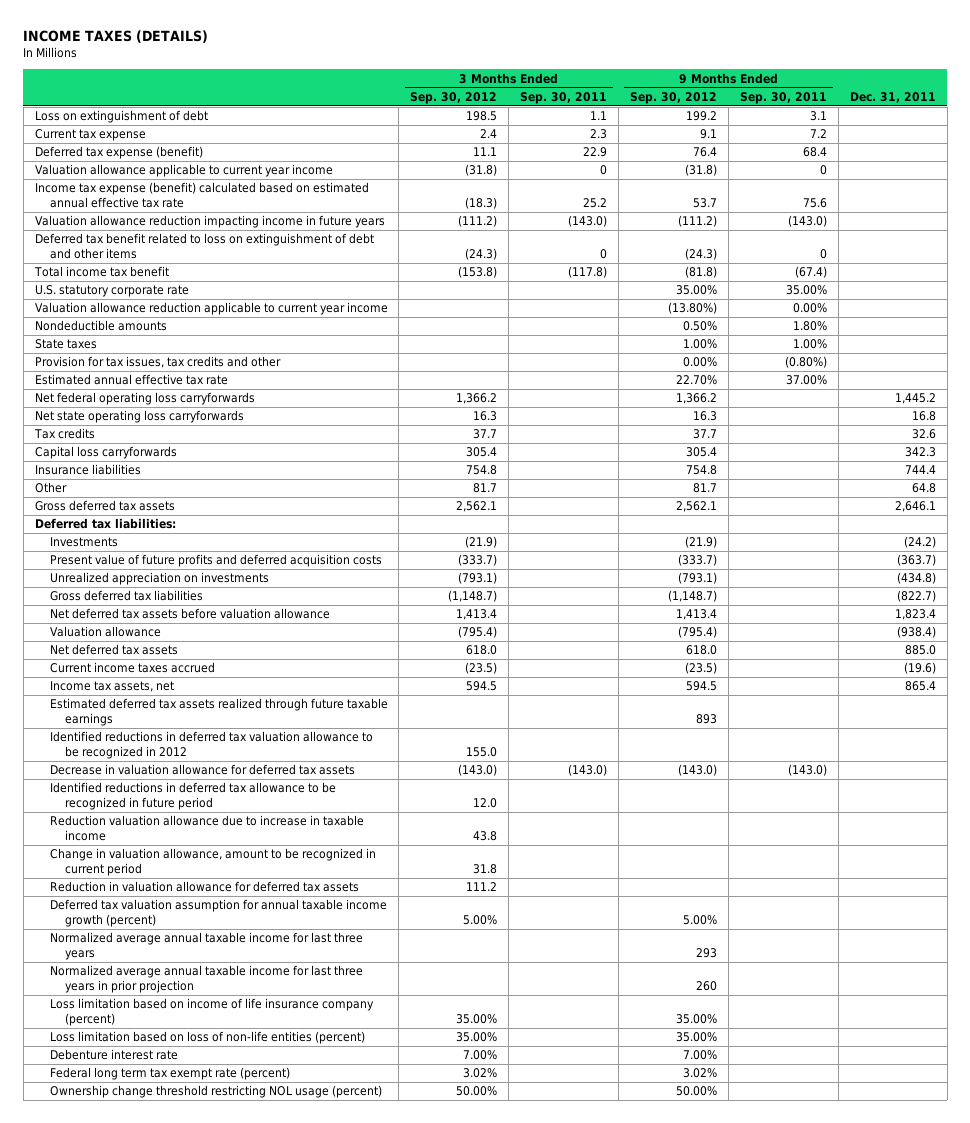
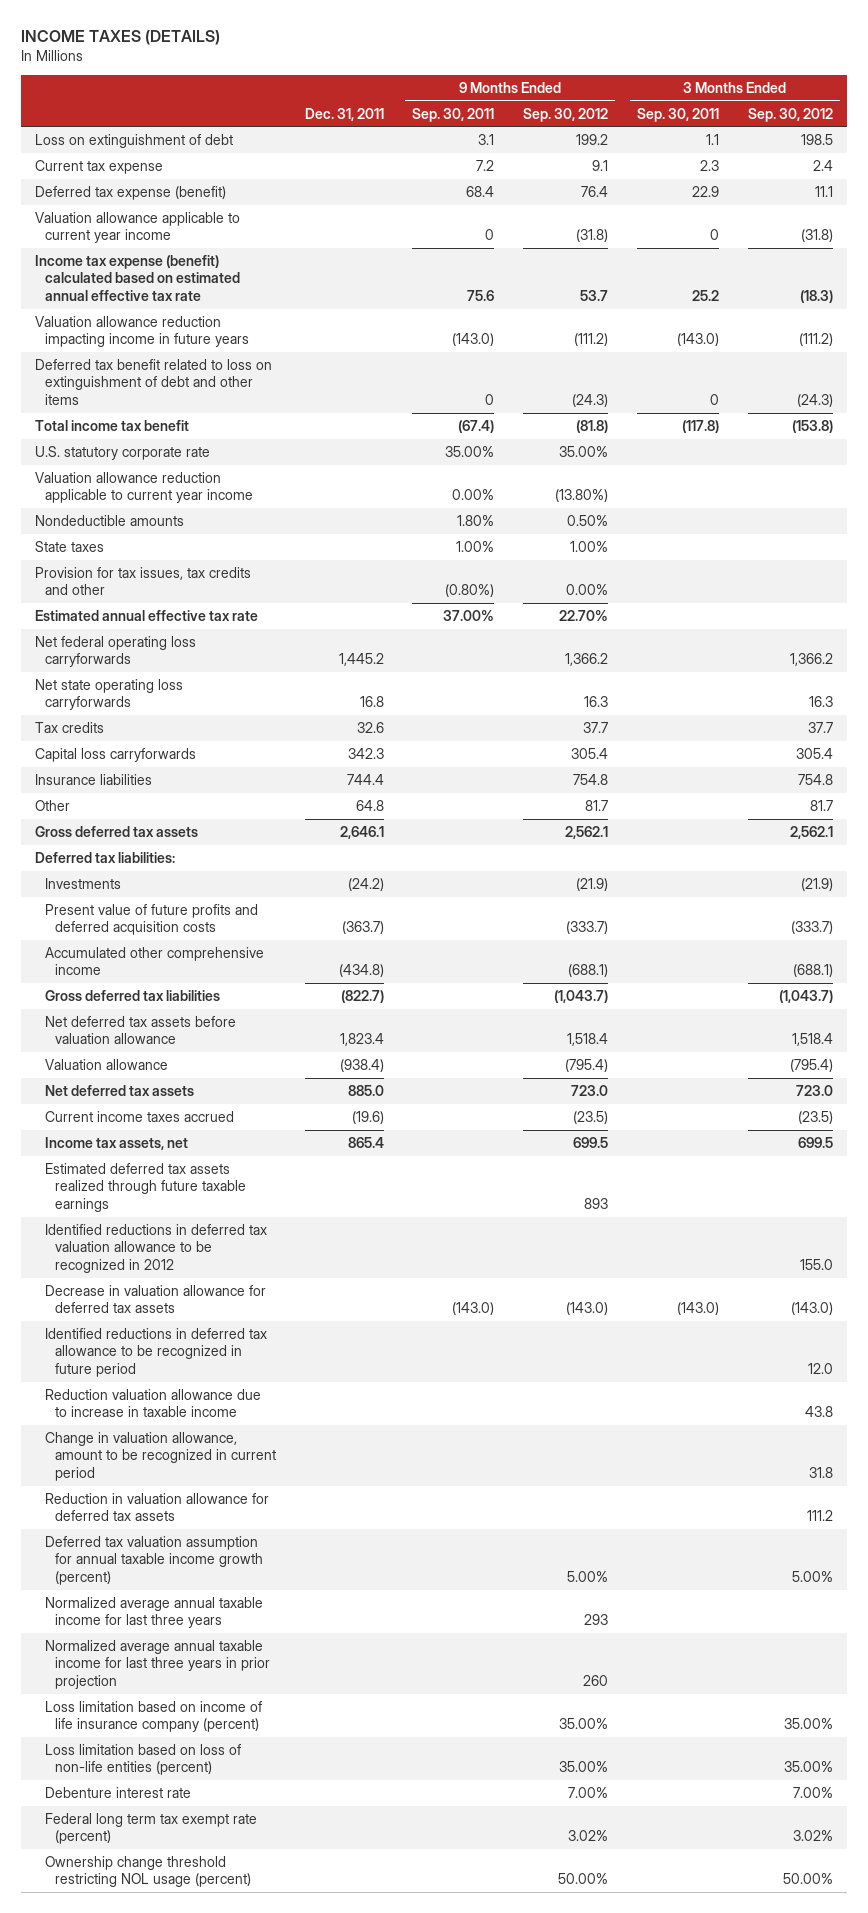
- | 3 Months Ended Sep. 30, 2012 | 3 Months Ended Sep. 30, 2011 | 9 Months Ended Sep. 30, 2012 | 9 Months Ended Sep. 30, 2011 | Dec. 31, 2011
+ | Dec. 31, 2011 | 9 Months Ended Sep. 30, 2011 | 9 Months Ended Sep. 30, 2012 | 3 Months Ended Sep. 30, 2011 | 3 Months Ended Sep. 30, 2012
- Unrealized appreciation on investments | (793.1) | | (793.1) | | (434.8)
- Gross deferred tax liabilities | (1,148.7) | | (1,148.7) | | (822.7)
- Net deferred tax assets before valuation allowance | 1,413.4 | | 1,413.4 | | 1,823.4
+ Accumulated other comprehensive income | (434.8) | | (688.1) | | (688.1)
+ Gross deferred tax liabilities | (822.7) | | (1,043.7) | | (1,043.7)
+ Net deferred tax assets before valuation allowance | 1,823.4 | | 1,518.4 | | 1,518.4
- Net deferred tax assets | 618.0 | | 618.0 | | 885.0
+ Net deferred tax assets | 885.0 | | 723.0 | | 723.0
- Income tax assets, net | 594.5 | | 594.5 | | 865.4
+ Income tax assets, net | 865.4 | | 699.5 | | 699.5

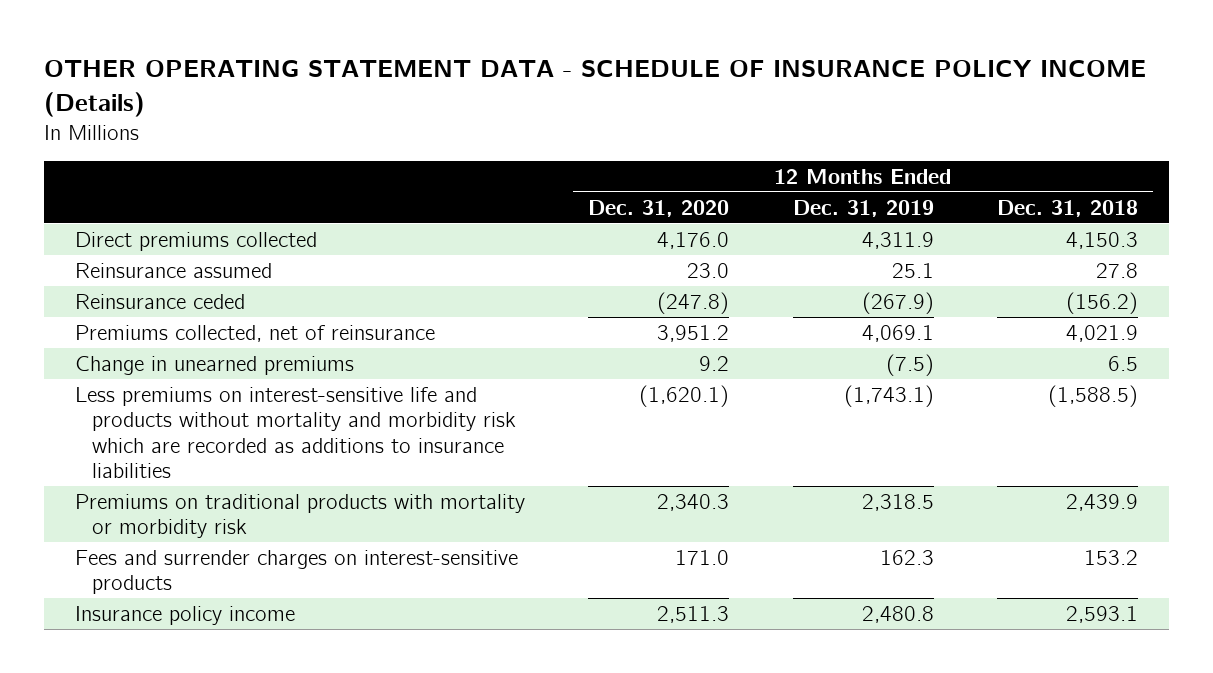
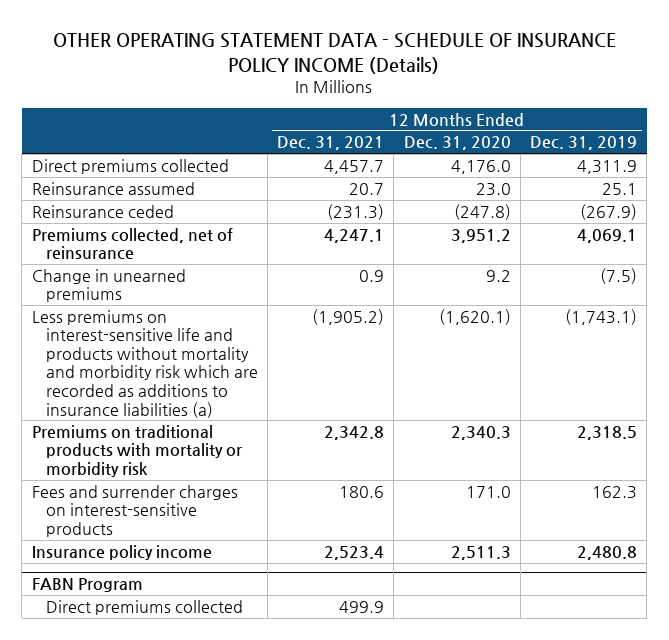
- | 12 Months Ended Dec. 31, 2020 | 12 Months Ended Dec. 31, 2019 | 12 Months Ended Dec. 31, 2018
+ | 12 Months Ended Dec. 31, 2021 | 12 Months Ended Dec. 31, 2020 | 12 Months Ended Dec. 31, 2019
- Less premiums on interest-sensitive life and products without mortality and morbidity risk which are recorded as additions to insurance liabilities | (1,620.1) | (1,743.1) | (1,588.5)
+ Less premiums on interest-sensitive life and products without mortality and morbidity risk which are recorded as additions to insurance liabilities (a) | (1,905.2) | (1,620.1) | (1,743.1)
+ FABN Program
+ Direct premiums collected | 499.9 | |

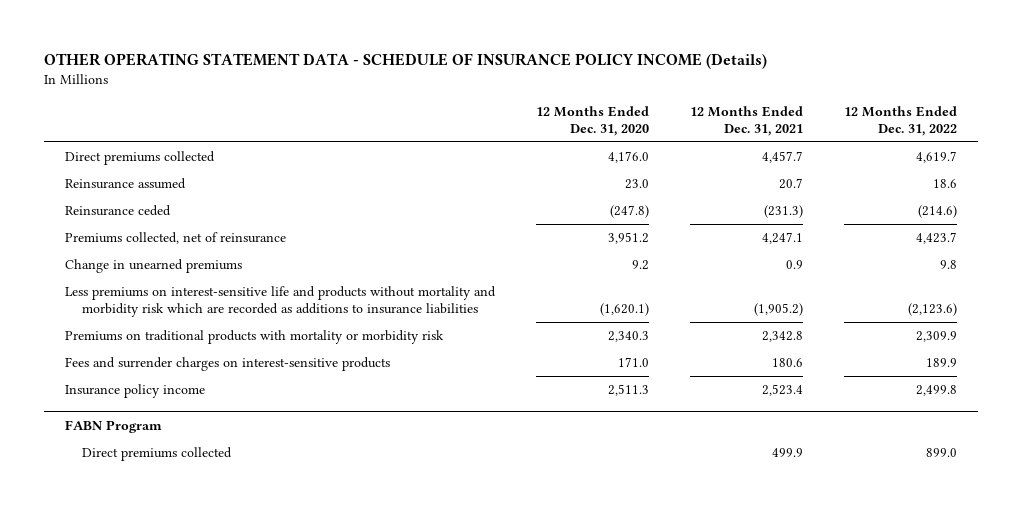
- | 12 Months Ended Dec. 31, 2021 | 12 Months Ended Dec. 31, 2020 | 12 Months Ended Dec. 31, 2019
+ | 12 Months Ended Dec. 31, 2020 | 12 Months Ended Dec. 31, 2021 | 12 Months Ended Dec. 31, 2022
- Less premiums on interest-sensitive life and products without mortality and morbidity risk which are recorded as additions to insurance liabilities (a) | (1,905.2) | (1,620.1) | (1,743.1)
+ Less premiums on interest-sensitive life and products without mortality and morbidity risk which are recorded as additions to insurance liabilities | (1,620.1) | (1,905.2) | (2,123.6)

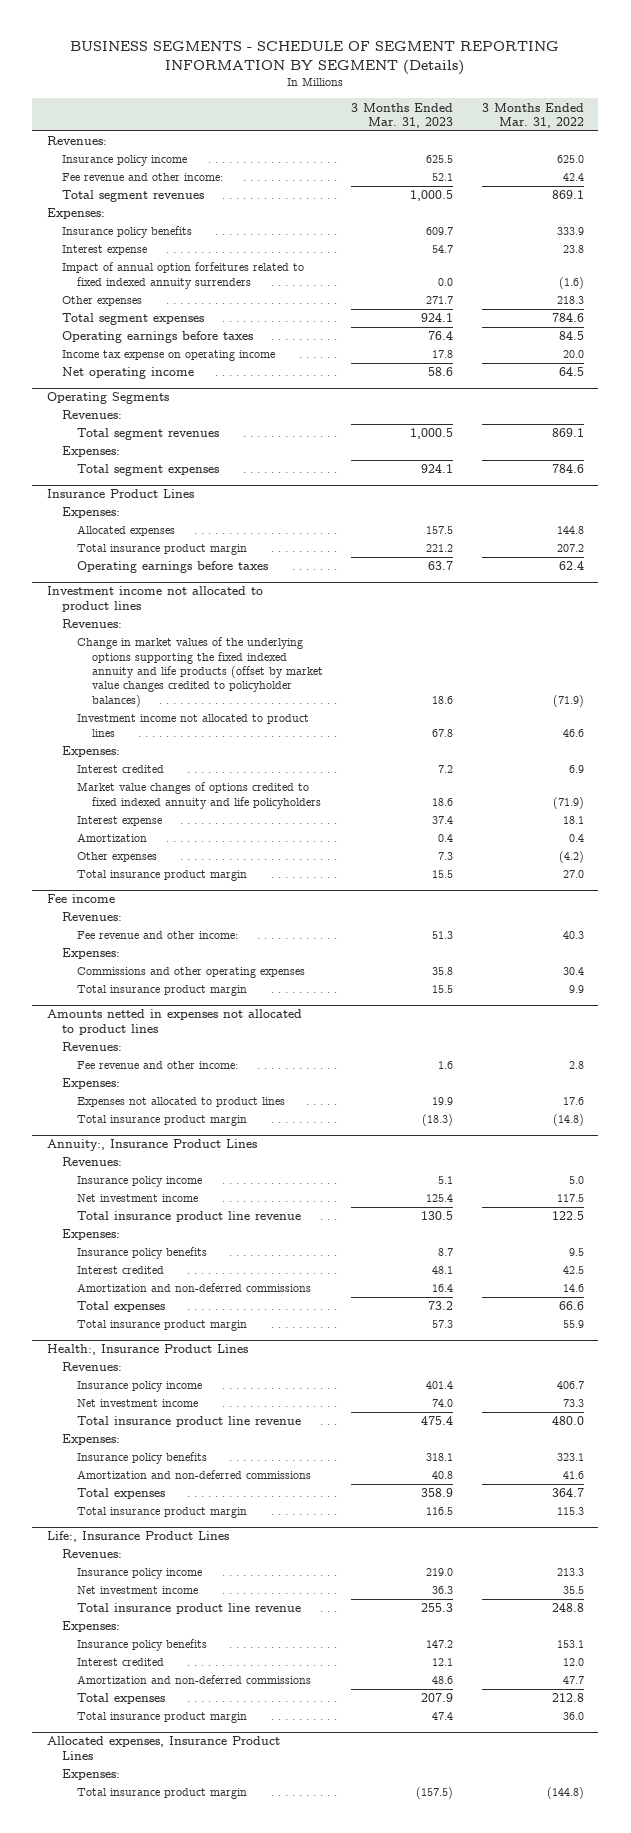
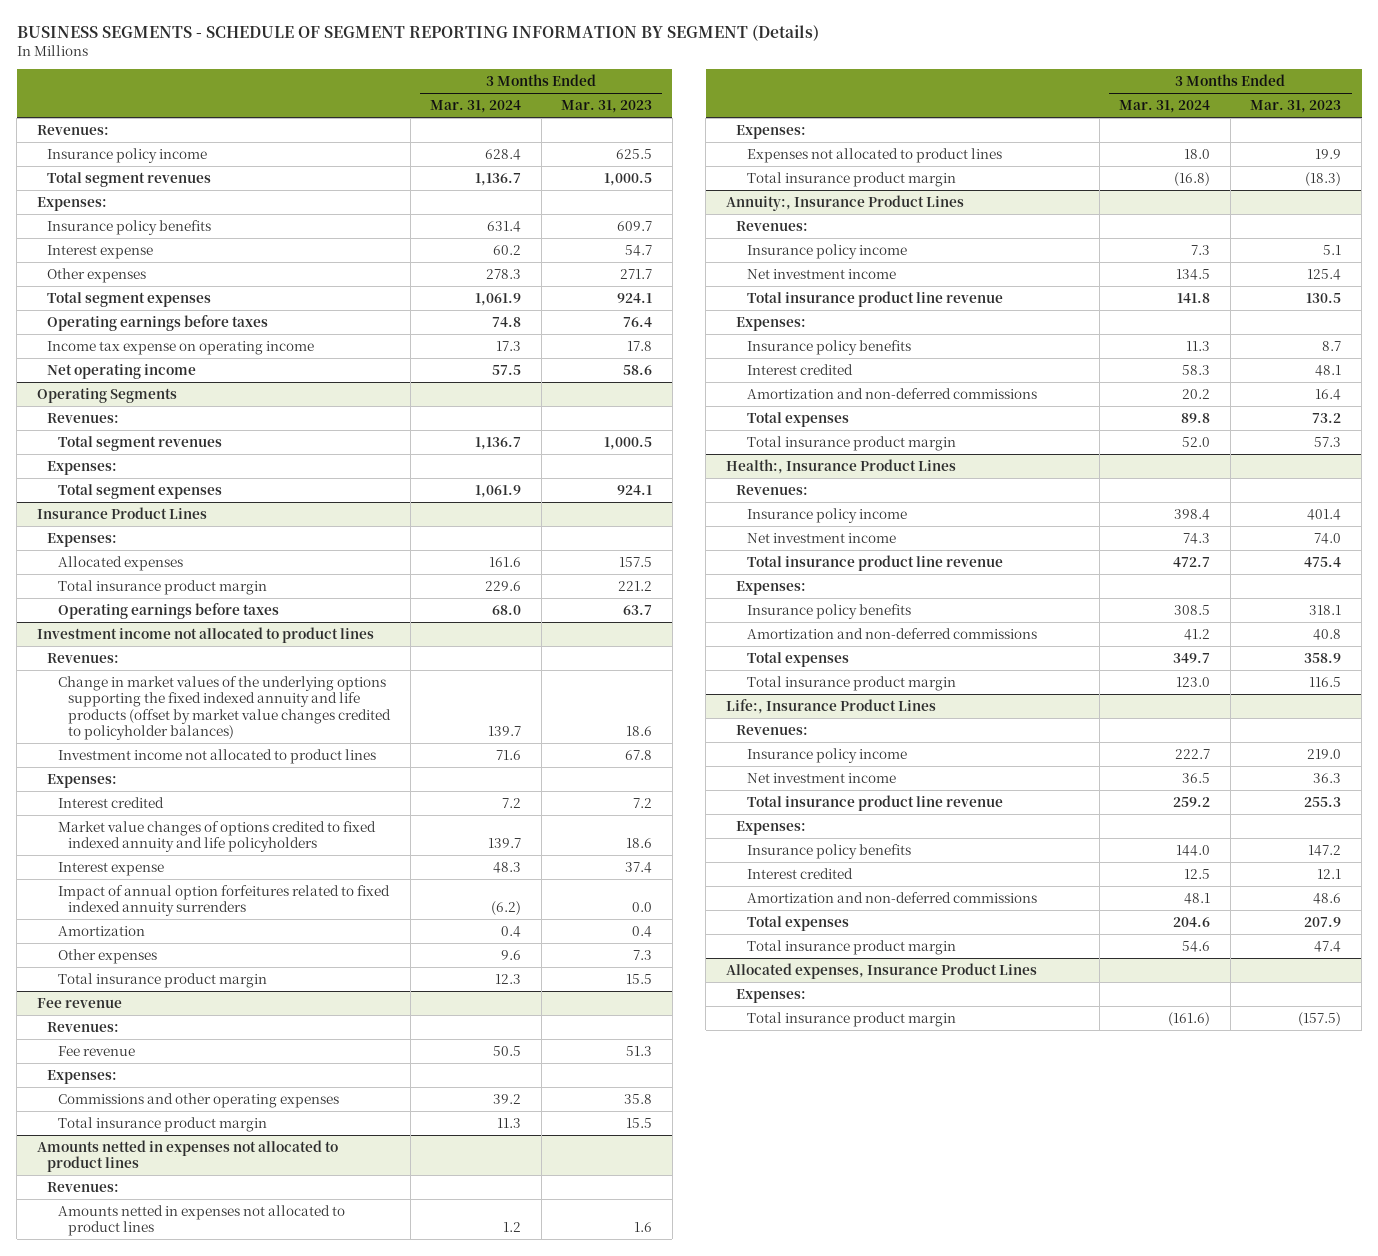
- | 3 Months Ended Mar. 31, 2023 | 3 Months Ended Mar. 31, 2022
+ | 3 Months Ended Mar. 31, 2024 | 3 Months Ended Mar. 31, 2023
- Fee revenue and other income: | 52.1 | 42.4
- Impact of annual option forfeitures related to fixed indexed annuity surrenders | 0.0 | (1.6)
@ Investment income not allocated to product lines
+ Impact of annual option forfeitures related to fixed indexed annuity surrenders | (6.2) | 0.0
- Fee income
+ Fee revenue
- Fee revenue and other income: | 51.3 | 40.3
+ Fee revenue | 50.5 | 51.3
@ Amounts netted in expenses not allocated to product lines
- Fee revenue and other income: | 1.6 | 2.8
+ Amounts netted in expenses not allocated to product lines | 1.2 | 1.6

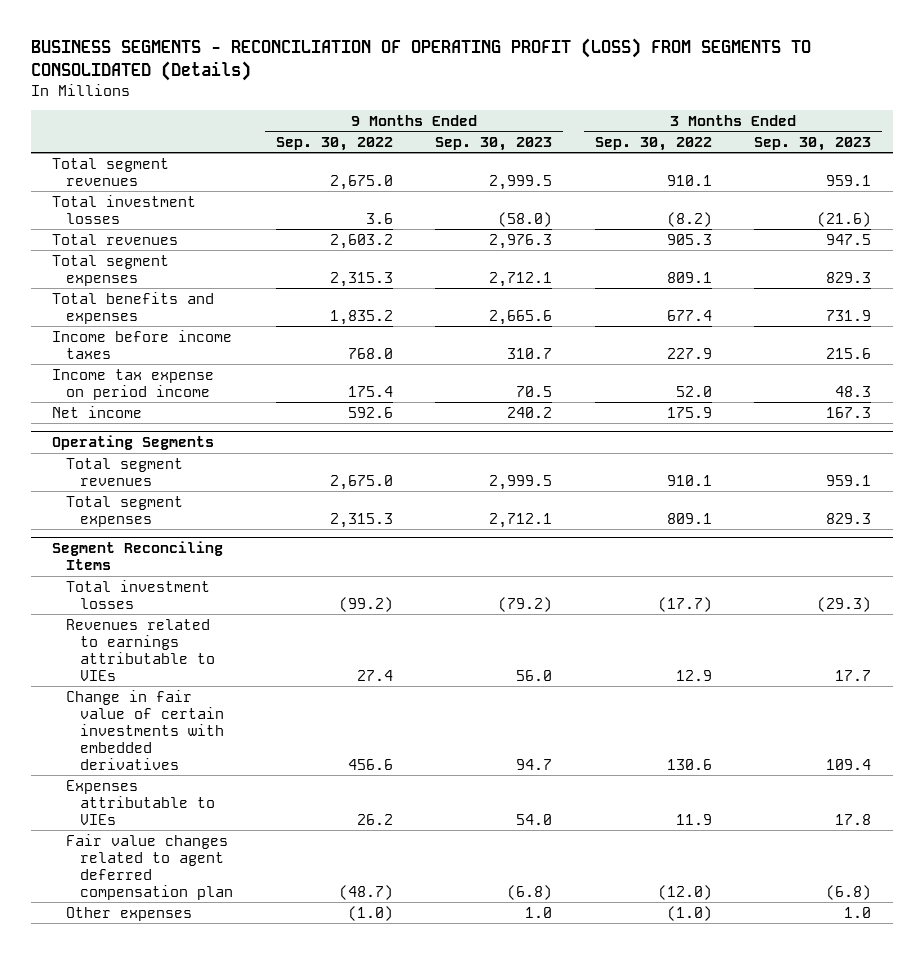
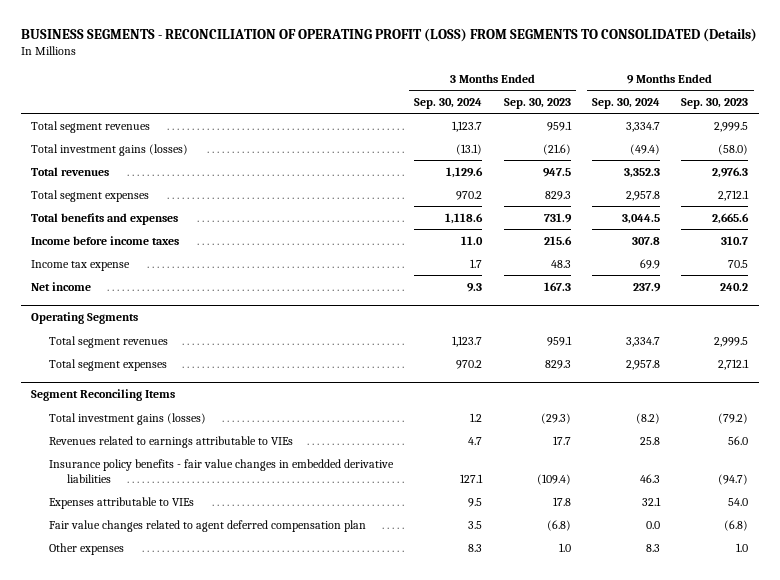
- | 9 Months Ended Sep. 30, 2022 | 9 Months Ended Sep. 30, 2023 | 3 Months Ended Sep. 30, 2022 | 3 Months Ended Sep. 30, 2023
+ | 3 Months Ended Sep. 30, 2024 | 3 Months Ended Sep. 30, 2023 | 9 Months Ended Sep. 30, 2024 | 9 Months Ended Sep. 30, 2023
- Total investment losses | 3.6 | (58.0) | (8.2) | (21.6)
+ Total investment gains (losses) | (13.1) | (21.6) | (49.4) | (58.0)
- Income tax expense on period income | 175.4 | 70.5 | 52.0 | 48.3
+ Income tax expense | 1.7 | 48.3 | 69.9 | 70.5
@ Segment Reconciling Items
- Total investment losses | (99.2) | (79.2) | (17.7) | (29.3)
+ Total investment gains (losses) | 1.2 | (29.3) | (8.2) | (79.2)
- Change in fair value of certain investments with embedded derivatives | 456.6 | 94.7 | 130.6 | 109.4
+ Insurance policy benefits - fair value changes in embedded derivative liabilities | 127.1 | (109.4) | 46.3 | (94.7)

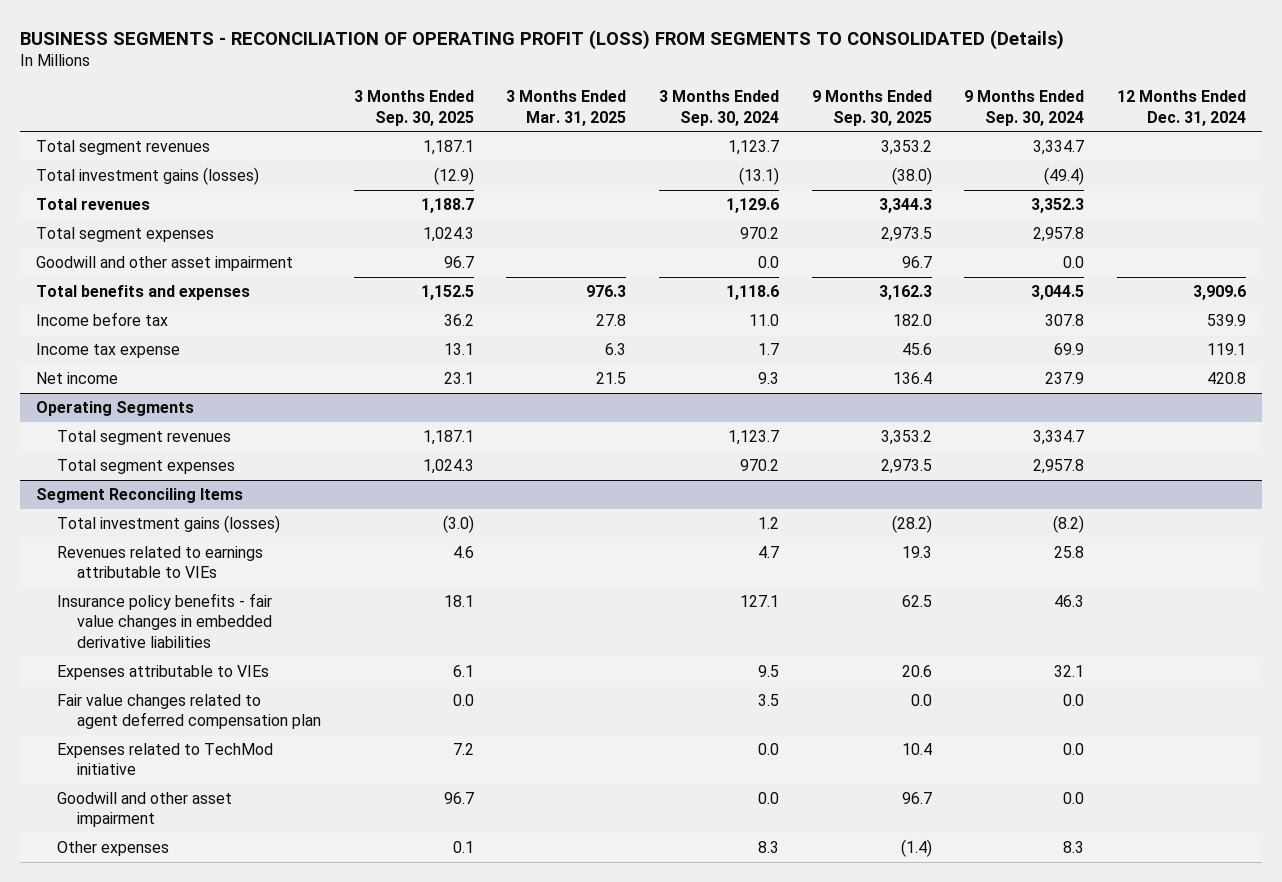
- | 3 Months Ended Sep. 30, 2024 | 3 Months Ended Sep. 30, 2023 | 9 Months Ended Sep. 30, 2024 | 9 Months Ended Sep. 30, 2023
+ | 3 Months Ended Sep. 30, 2025 | 3 Months Ended Mar. 31, 2025 | 3 Months Ended Sep. 30, 2024 | 9 Months Ended Sep. 30, 2025 | 9 Months Ended Sep. 30, 2024 | 12 Months Ended Dec. 31, 2024
+ Goodwill and other asset impairment | 96.7 | | 0.0 | 96.7 | 0.0 |
- Income before income taxes | 11.0 | 215.6 | 307.8 | 310.7
+ Income before tax | 36.2 | 27.8 | 11.0 | 182.0 | 307.8 | 539.9
@ Segment Reconciling Items
+ Expenses related to TechMod initiative | 7.2 | | 0.0 | 10.4 | 0.0 |
+ Goodwill and other asset impairment | 96.7 | | 0.0 | 96.7 | 0.0 |

